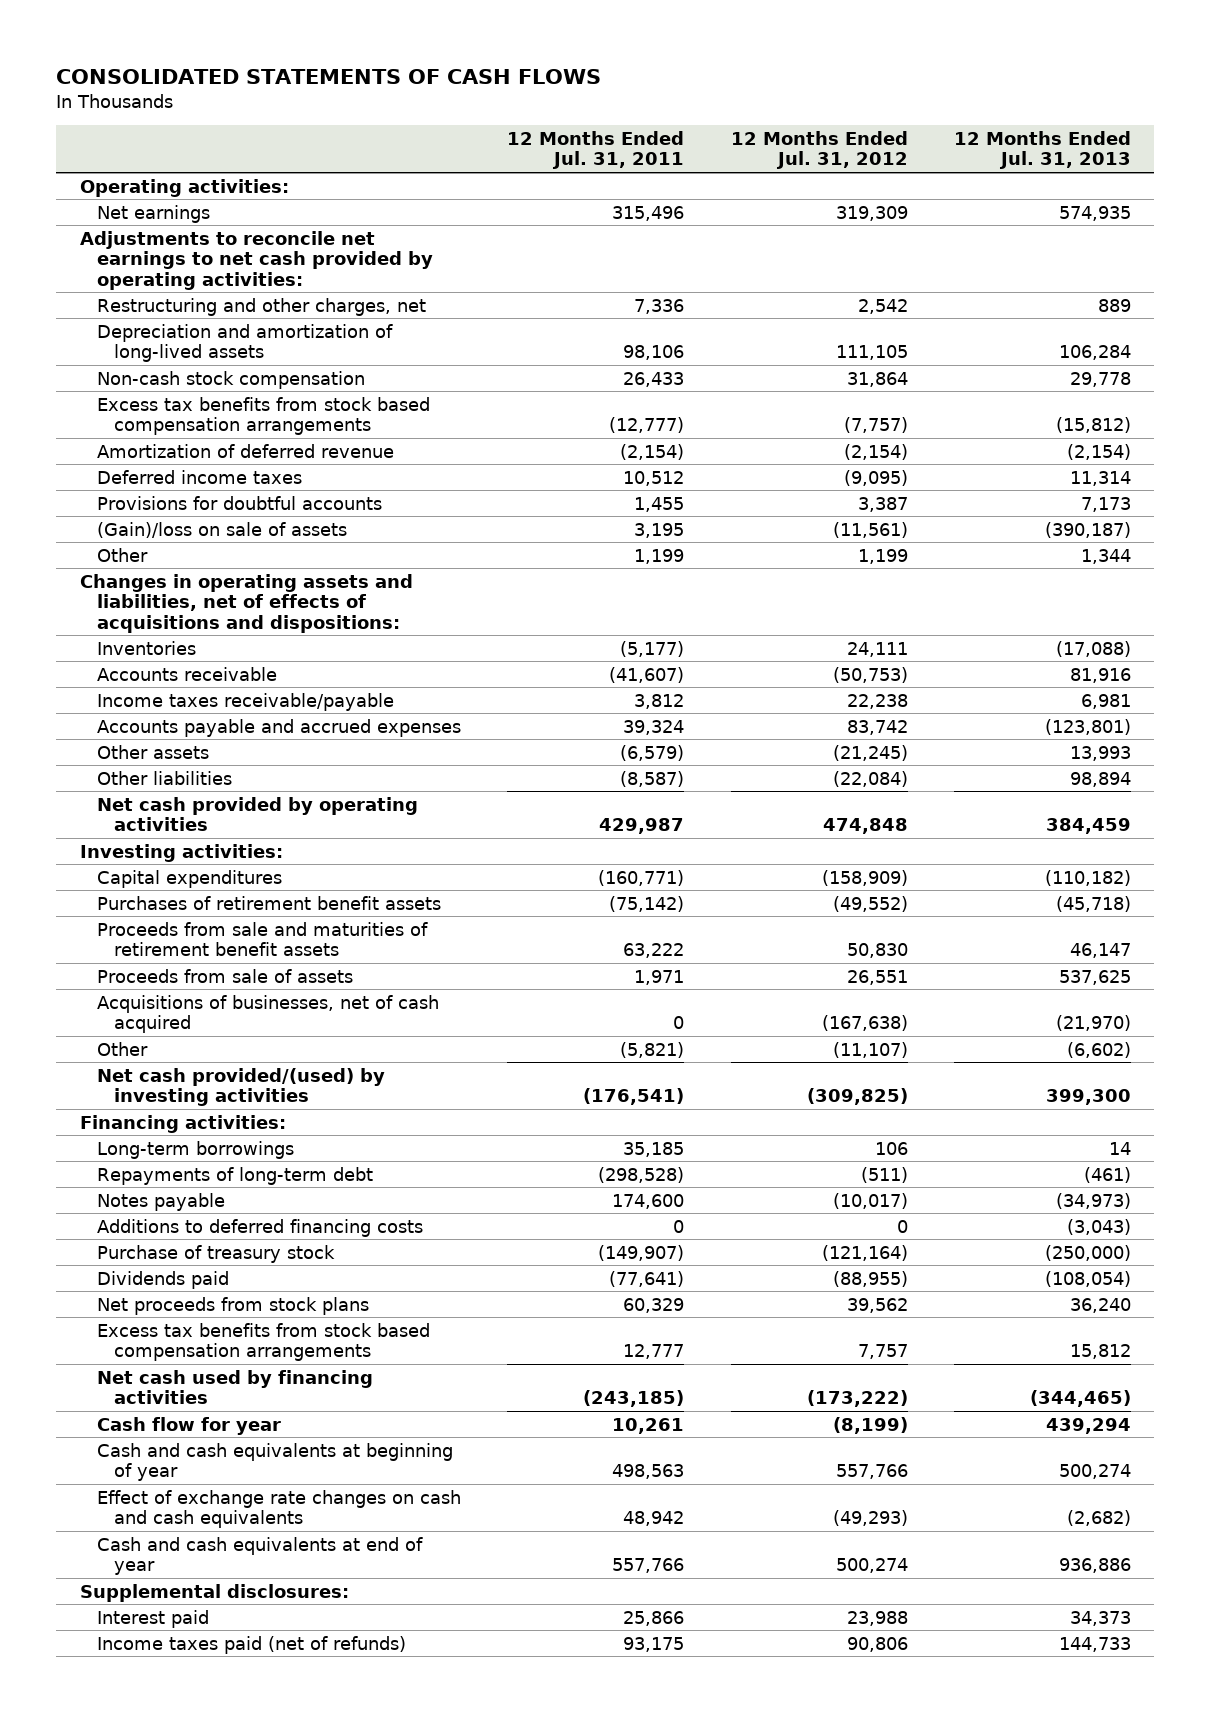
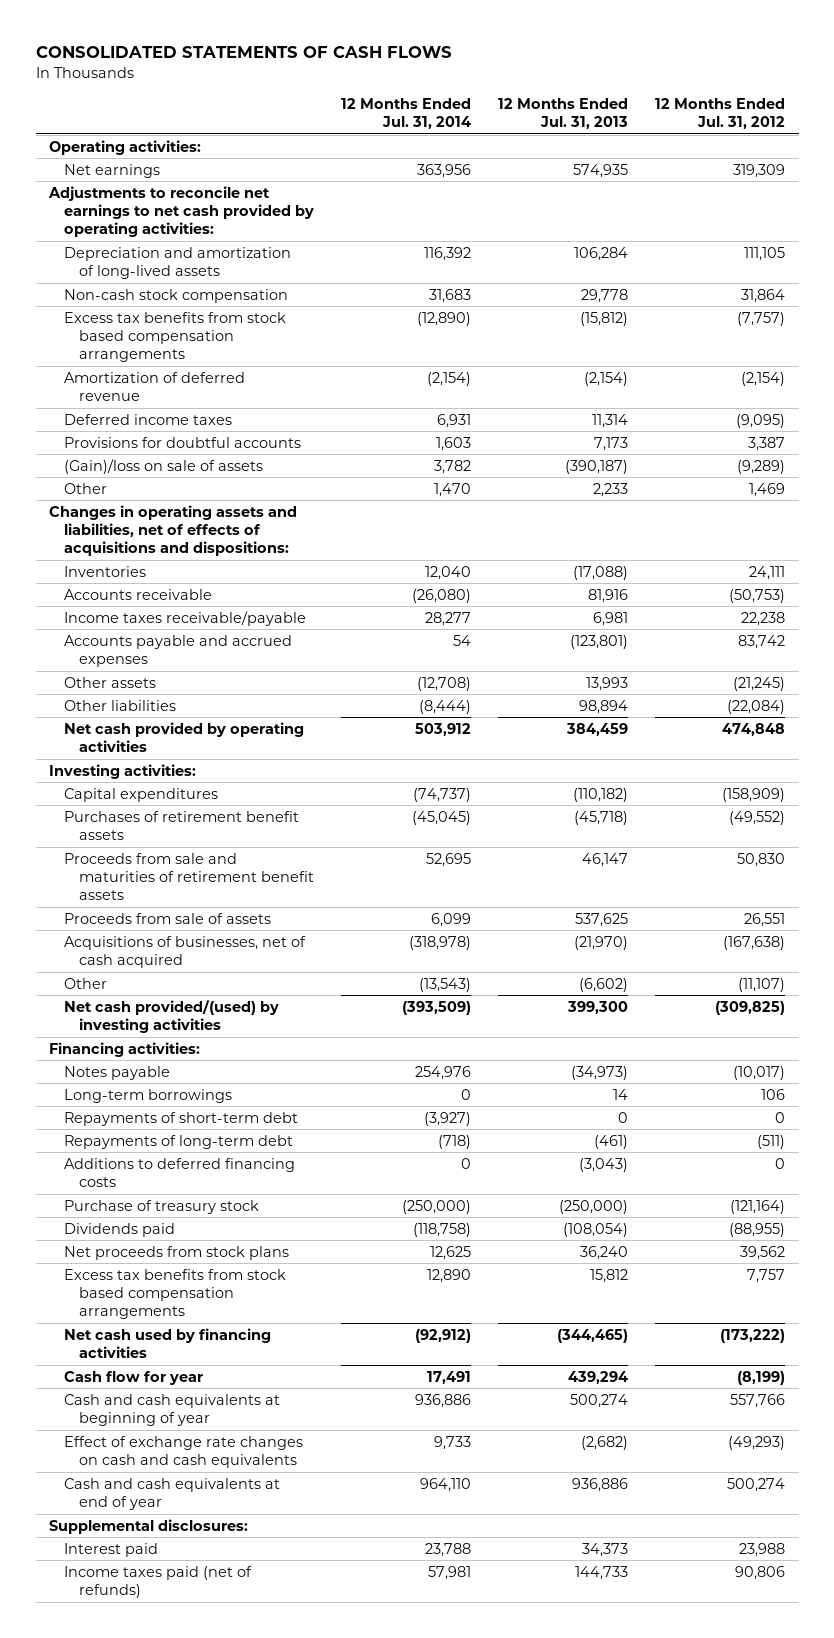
- | 12 Months Ended Jul. 31, 2011 | 12 Months Ended Jul. 31, 2012 | 12 Months Ended Jul. 31, 2013
+ | 12 Months Ended Jul. 31, 2014 | 12 Months Ended Jul. 31, 2013 | 12 Months Ended Jul. 31, 2012
- Restructuring and other charges, net | 7,336 | 2,542 | 889
- (Gain)/loss on sale of assets | 3,195 | (11,561) | (390,187)
- Other | 1,199 | 1,199 | 1,344
+ (Gain)/loss on sale of assets | 3,782 | (390,187) | (9,289)
+ Other | 1,470 | 2,233 | 1,469
moved up: Notes payable | 254,976 | (34,973) | (10,017)
+ Repayments of short-term debt | (3,927) | 0 | 0

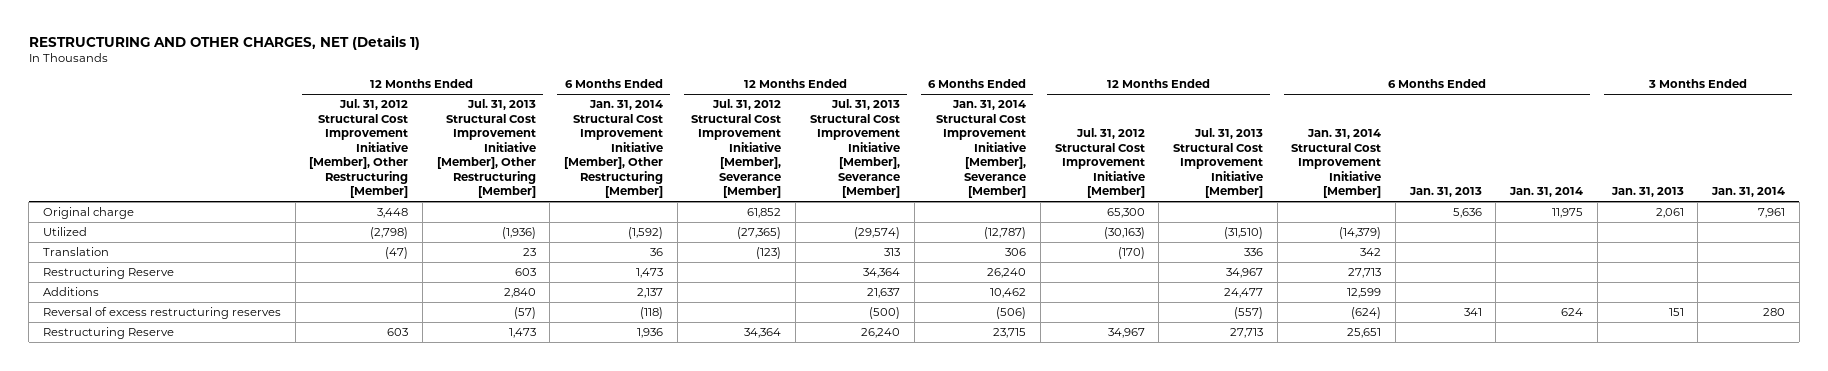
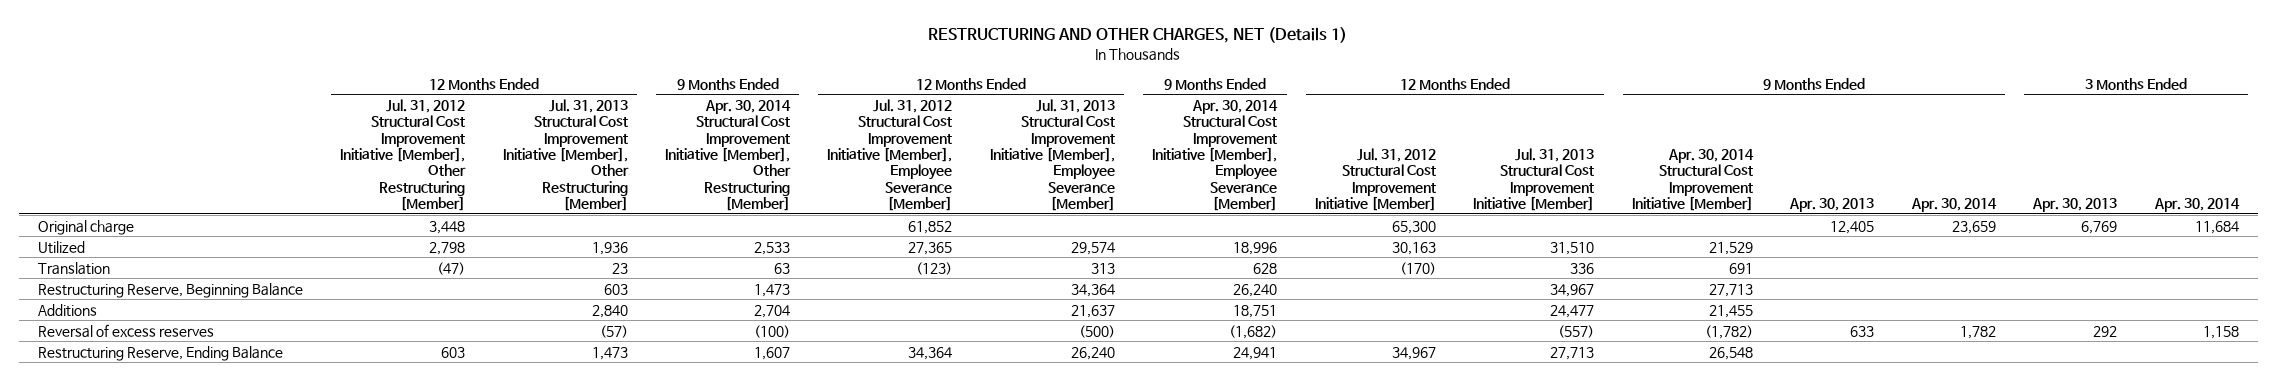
- | 12 Months Ended Jul. 31, 2012 Structural Cost Improvement Initiative [Member], Other Restructuring [Member] | 12 Months Ended Jul. 31, 2013 Structural Cost Improvement Initiative [Member], Other Restructuring [Member] | 6 Months Ended Jan. 31, 2014 Structural Cost Improvement Initiative [Member], Other Restructuring [Member] | 12 Months Ended Jul. 31, 2012 Structural Cost Improvement Initiative [Member], Severance [Member] | 12 Months Ended Jul. 31, 2013 Structural Cost Improvement Initiative [Member], Severance [Member] | 6 Months Ended Jan. 31, 2014 Structural Cost Improvement Initiative [Member], Severance [Member] | 12 Months Ended Jul. 31, 2012 Structural Cost Improvement Initiative [Member] | 12 Months Ended Jul. 31, 2013 Structural Cost Improvement Initiative [Member] | 6 Months Ended Jan. 31, 2014 Structural Cost Improvement Initiative [Member] | 6 Months Ended Jan. 31, 2013 | 6 Months Ended Jan. 31, 2014 | 3 Months Ended Jan. 31, 2013 | 3 Months Ended Jan. 31, 2014
+ | 12 Months Ended Jul. 31, 2012 Structural Cost Improvement Initiative [Member], Other Restructuring [Member] | 12 Months Ended Jul. 31, 2013 Structural Cost Improvement Initiative [Member], Other Restructuring [Member] | 9 Months Ended Apr. 30, 2014 Structural Cost Improvement Initiative [Member], Other Restructuring [Member] | 12 Months Ended Jul. 31, 2012 Structural Cost Improvement Initiative [Member], Employee Severance [Member] | 12 Months Ended Jul. 31, 2013 Structural Cost Improvement Initiative [Member], Employee Severance [Member] | 9 Months Ended Apr. 30, 2014 Structural Cost Improvement Initiative [Member], Employee Severance [Member] | 12 Months Ended Jul. 31, 2012 Structural Cost Improvement Initiative [Member] | 12 Months Ended Jul. 31, 2013 Structural Cost Improvement Initiative [Member] | 9 Months Ended Apr. 30, 2014 Structural Cost Improvement Initiative [Member] | 9 Months Ended Apr. 30, 2013 | 9 Months Ended Apr. 30, 2014 | 3 Months Ended Apr. 30, 2013 | 3 Months Ended Apr. 30, 2014
- Utilized | (2,798) | (1,936) | (1,592) | (27,365) | (29,574) | (12,787) | (30,163) | (31,510) | (14,379) | | | |
+ Utilized | 2,798 | 1,936 | 2,533 | 27,365 | 29,574 | 18,996 | 30,163 | 31,510 | 21,529 | | | |
- Restructuring Reserve | | 603 | 1,473 | | 34,364 | 26,240 | | 34,967 | 27,713 | | | |
+ Restructuring Reserve, Beginning Balance | | 603 | 1,473 | | 34,364 | 26,240 | | 34,967 | 27,713 | | | |
- Reversal of excess restructuring reserves | | (57) | (118) | | (500) | (506) | | (557) | (624) | 341 | 624 | 151 | 280
- Restructuring Reserve | 603 | 1,473 | 1,936 | 34,364 | 26,240 | 23,715 | 34,967 | 27,713 | 25,651 | | | |
+ Reversal of excess reserves | | (57) | (100) | | (500) | (1,682) | | (557) | (1,782) | 633 | 1,782 | 292 | 1,158
+ Restructuring Reserve, Ending Balance | 603 | 1,473 | 1,607 | 34,364 | 26,240 | 24,941 | 34,967 | 27,713 | 26,548 | | | |

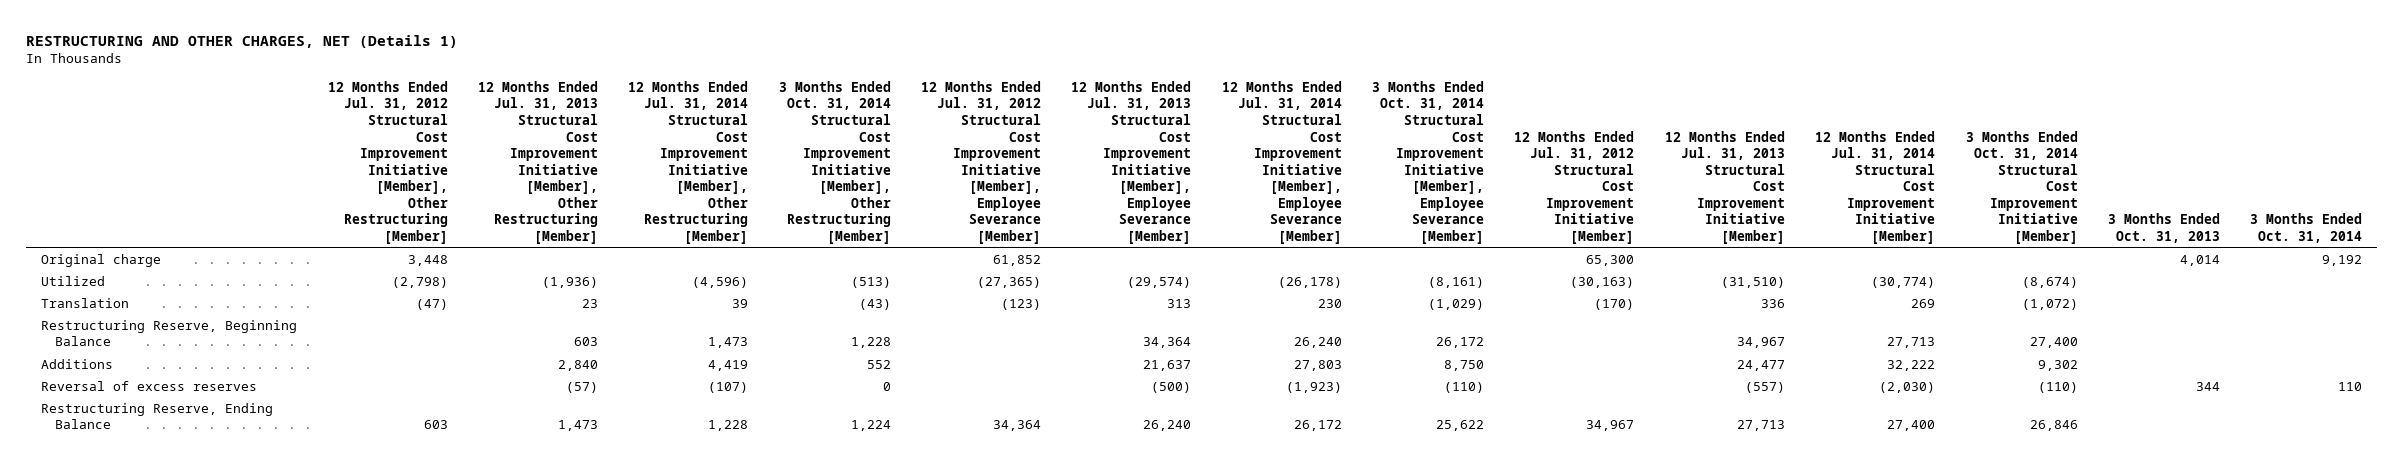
- | 12 Months Ended Jul. 31, 2012 Structural Cost Improvement Initiative [Member], Other Restructuring [Member] | 12 Months Ended Jul. 31, 2013 Structural Cost Improvement Initiative [Member], Other Restructuring [Member] | 9 Months Ended Apr. 30, 2014 Structural Cost Improvement Initiative [Member], Other Restructuring [Member] | 12 Months Ended Jul. 31, 2012 Structural Cost Improvement Initiative [Member], Employee Severance [Member] | 12 Months Ended Jul. 31, 2013 Structural Cost Improvement Initiative [Member], Employee Severance [Member] | 9 Months Ended Apr. 30, 2014 Structural Cost Improvement Initiative [Member], Employee Severance [Member] | 12 Months Ended Jul. 31, 2012 Structural Cost Improvement Initiative [Member] | 12 Months Ended Jul. 31, 2013 Structural Cost Improvement Initiative [Member] | 9 Months Ended Apr. 30, 2014 Structural Cost Improvement Initiative [Member] | 9 Months Ended Apr. 30, 2013 | 9 Months Ended Apr. 30, 2014 | 3 Months Ended Apr. 30, 2013 | 3 Months Ended Apr. 30, 2014
+ | 12 Months Ended Jul. 31, 2012 Structural Cost Improvement Initiative [Member], Other Restructuring [Member] | 12 Months Ended Jul. 31, 2013 Structural Cost Improvement Initiative [Member], Other Restructuring [Member] | 12 Months Ended Jul. 31, 2014 Structural Cost Improvement Initiative [Member], Other Restructuring [Member] | 3 Months Ended Oct. 31, 2014 Structural Cost Improvement Initiative [Member], Other Restructuring [Member] | 12 Months Ended Jul. 31, 2012 Structural Cost Improvement Initiative [Member], Employee Severance [Member] | 12 Months Ended Jul. 31, 2013 Structural Cost Improvement Initiative [Member], Employee Severance [Member] | 12 Months Ended Jul. 31, 2014 Structural Cost Improvement Initiative [Member], Employee Severance [Member] | 3 Months Ended Oct. 31, 2014 Structural Cost Improvement Initiative [Member], Employee Severance [Member] | 12 Months Ended Jul. 31, 2012 Structural Cost Improvement Initiative [Member] | 12 Months Ended Jul. 31, 2013 Structural Cost Improvement Initiative [Member] | 12 Months Ended Jul. 31, 2014 Structural Cost Improvement Initiative [Member] | 3 Months Ended Oct. 31, 2014 Structural Cost Improvement Initiative [Member] | 3 Months Ended Oct. 31, 2013 | 3 Months Ended Oct. 31, 2014
- Utilized | 2,798 | 1,936 | 2,533 | 27,365 | 29,574 | 18,996 | 30,163 | 31,510 | 21,529 | | | |
+ Utilized | (2,798) | (1,936) | (4,596) | (513) | (27,365) | (29,574) | (26,178) | (8,161) | (30,163) | (31,510) | (30,774) | (8,674) | |

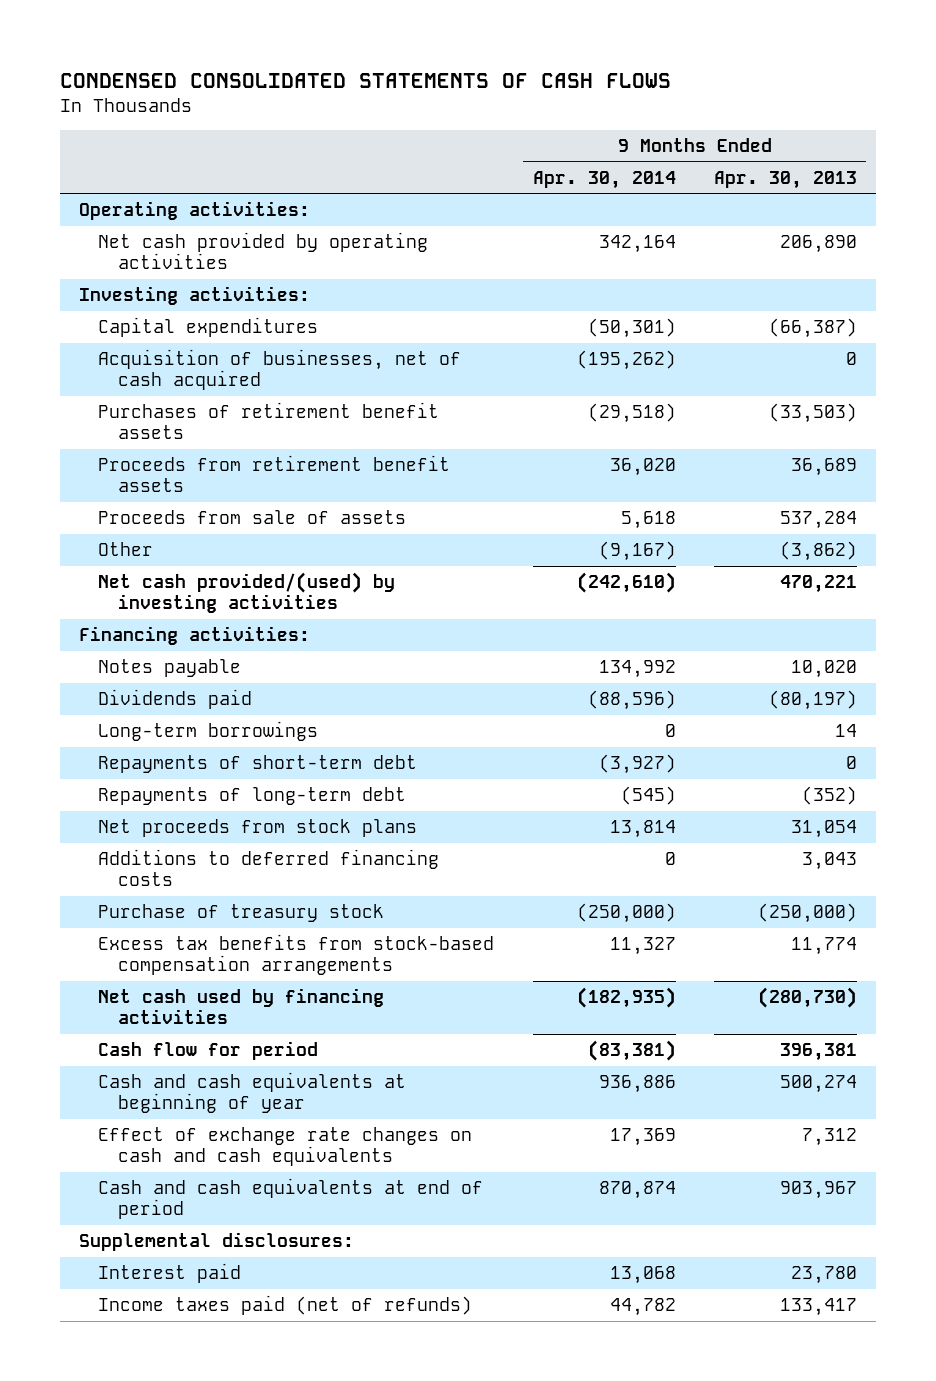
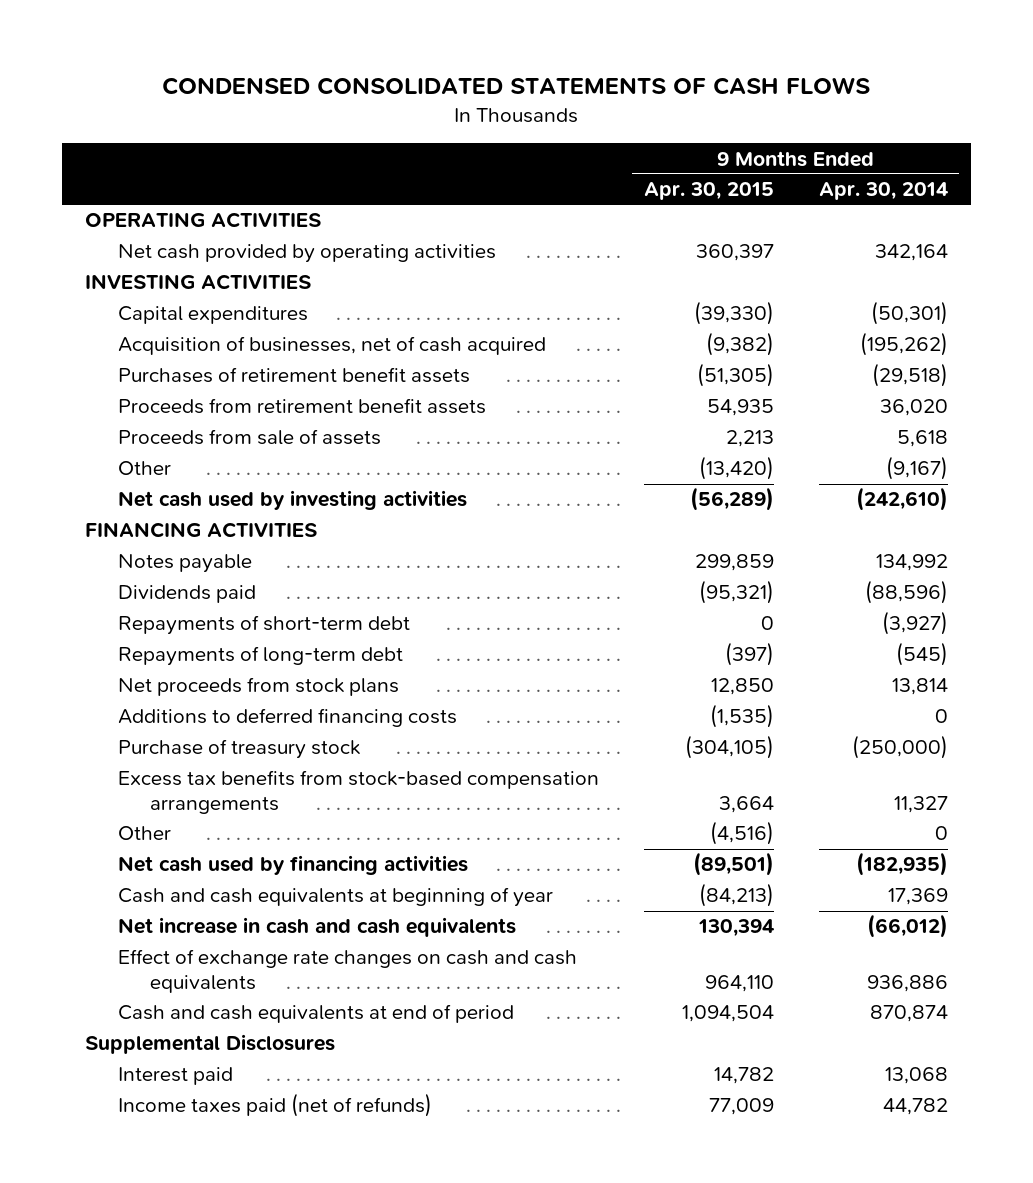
- | 9 Months Ended Apr. 30, 2014 | 9 Months Ended Apr. 30, 2013
+ | 9 Months Ended Apr. 30, 2015 | 9 Months Ended Apr. 30, 2014
- Operating activities:
+ OPERATING ACTIVITIES
- Investing activities:
+ INVESTING ACTIVITIES
- Net cash provided/(used) by investing activities | (242,610) | 470,221
- Financing activities:
+ Net cash used by investing activities | (56,289) | (242,610)
+ FINANCING ACTIVITIES
- Long-term borrowings | 0 | 14
+ Other | (4,516) | 0
- Cash flow for period | (83,381) | 396,381
- Cash and cash equivalents at beginning of year | 936,886 | 500,274
- Effect of exchange rate changes on cash and cash equivalents | 17,369 | 7,312
+ Cash and cash equivalents at beginning of year | (84,213) | 17,369
+ Net increase in cash and cash equivalents | 130,394 | (66,012)
+ Effect of exchange rate changes on cash and cash equivalents | 964,110 | 936,886
- Supplemental disclosures:
+ Supplemental Disclosures

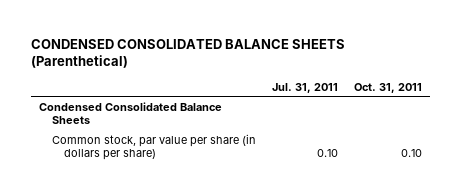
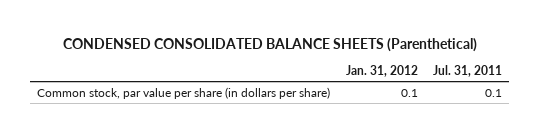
- | Jul. 31, 2011 | Oct. 31, 2011
+ | Jan. 31, 2012 | Jul. 31, 2011
- Condensed Consolidated Balance Sheets
- Common stock, par value per share (in dollars per share) | 0.10 | 0.10
+ Common stock, par value per share (in dollars per share) | 0.1 | 0.1

